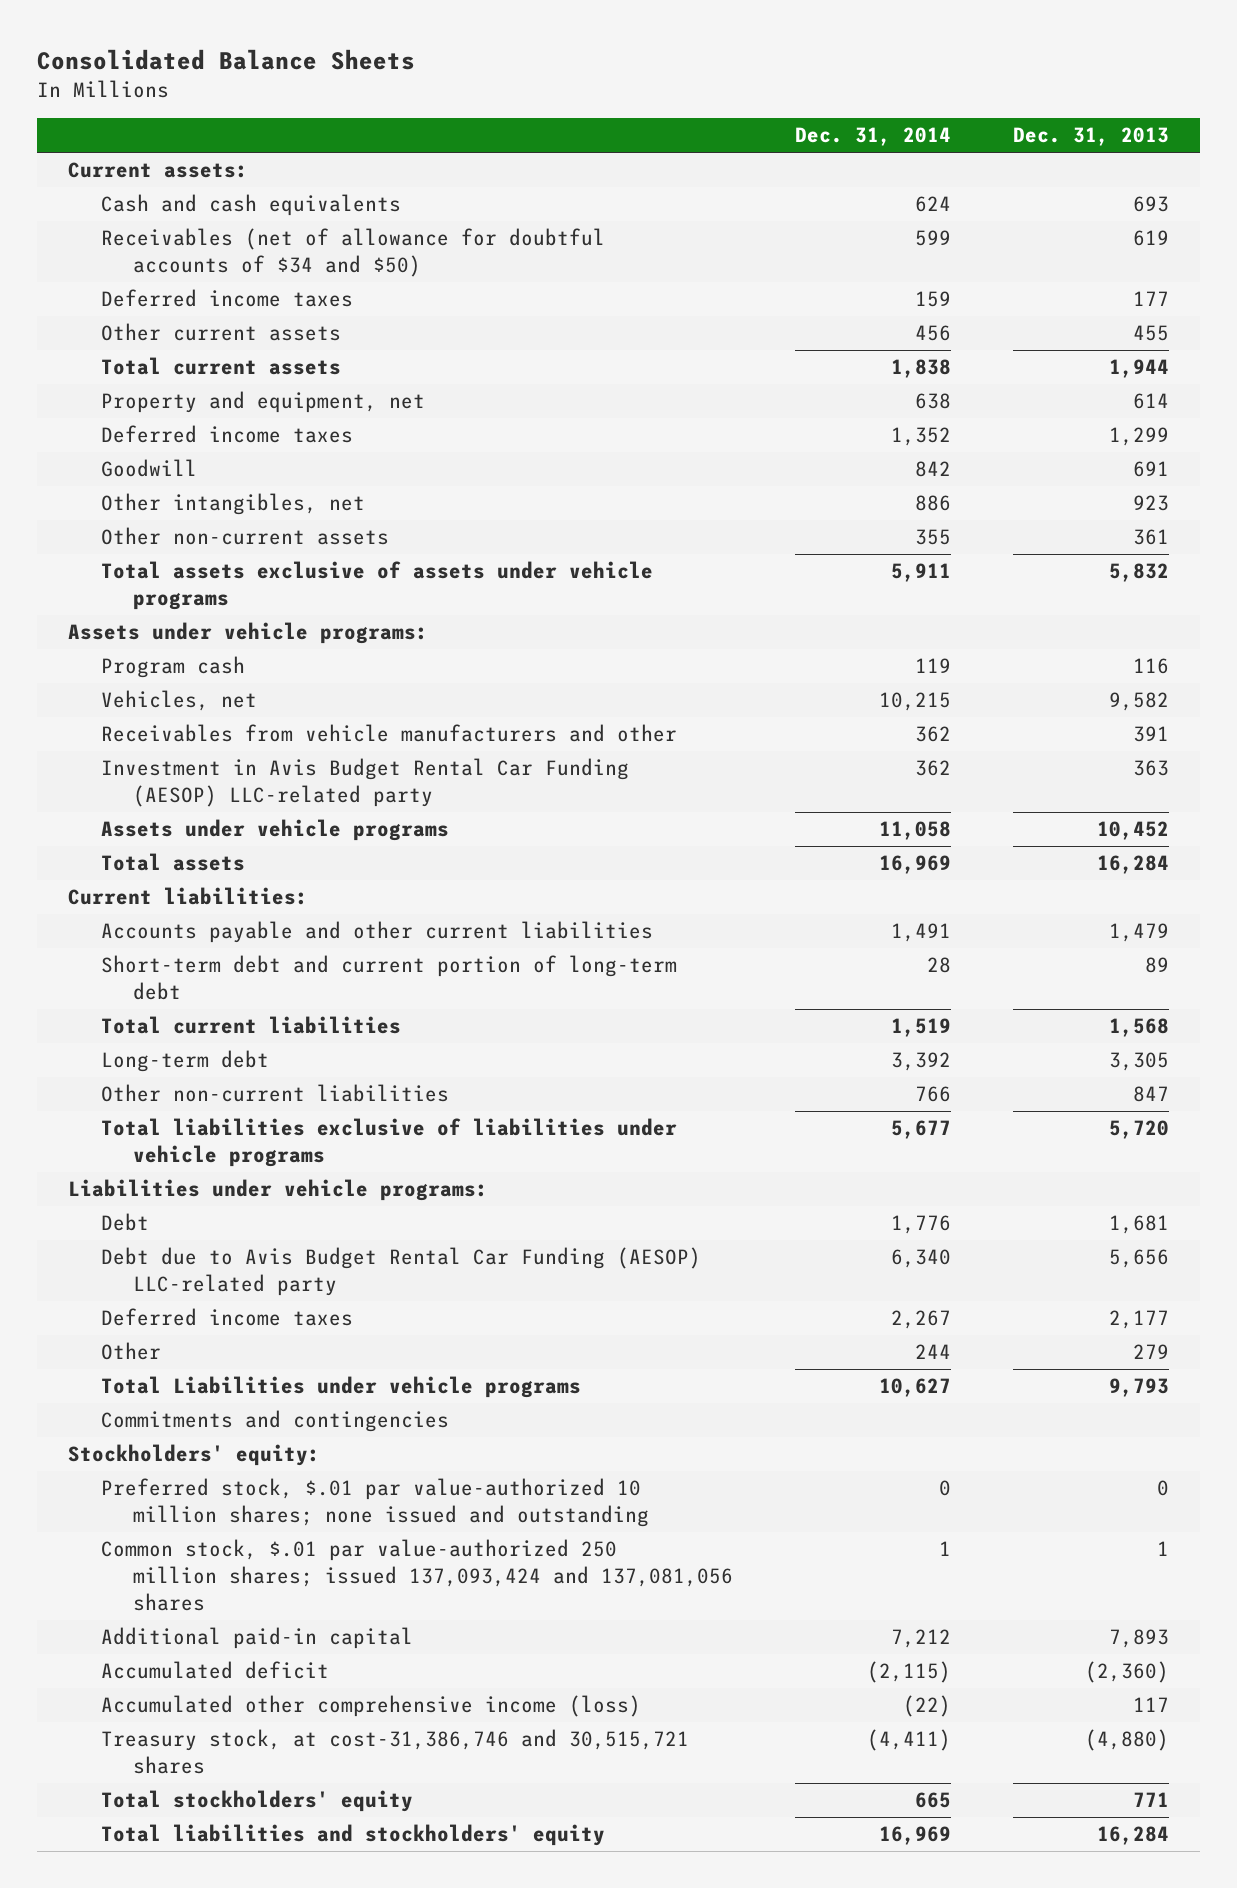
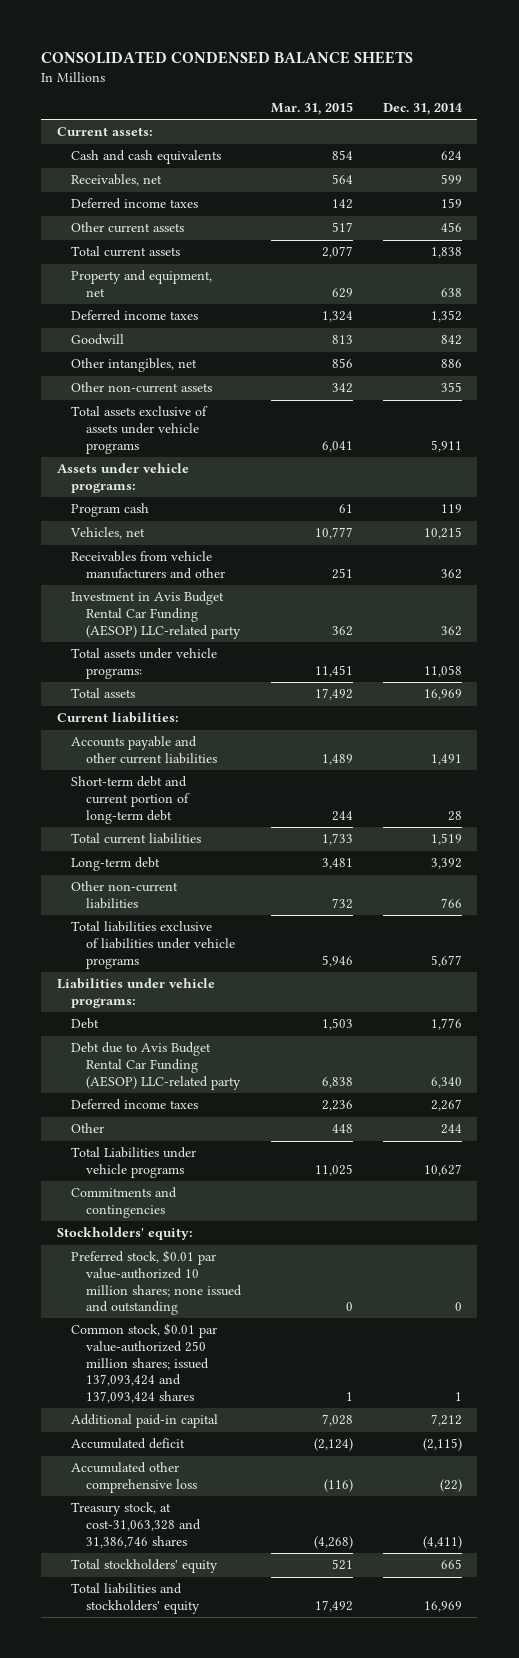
- Consolidated Balance Sheets
+ CONSOLIDATED CONDENSED BALANCE SHEETS
- | Dec. 31, 2014 | Dec. 31, 2013
+ | Mar. 31, 2015 | Dec. 31, 2014
- Receivables (net of allowance for doubtful accounts of $34 and $50) | 599 | 619
+ Receivables, net | 564 | 599
- Assets under vehicle programs | 11,058 | 10,452
+ Total assets under vehicle programs: | 11,451 | 11,058
- Preferred stock, $.01 par value-authorized 10 million shares; none issued and outstanding | 0 | 0
- Common stock, $.01 par value-authorized 250 million shares; issued 137,093,424 and 137,081,056 shares | 1 | 1
+ Preferred stock, $0.01 par value-authorized 10 million shares; none issued and outstanding | 0 | 0
+ Common stock, $0.01 par value-authorized 250 million shares; issued 137,093,424 and 137,093,424 shares | 1 | 1
- Accumulated other comprehensive income (loss) | (22) | 117
- Treasury stock, at cost-31,386,746 and 30,515,721 shares | (4,411) | (4,880)
+ Accumulated other comprehensive loss | (116) | (22)
+ Treasury stock, at cost-31,063,328 and 31,386,746 shares | (4,268) | (4,411)

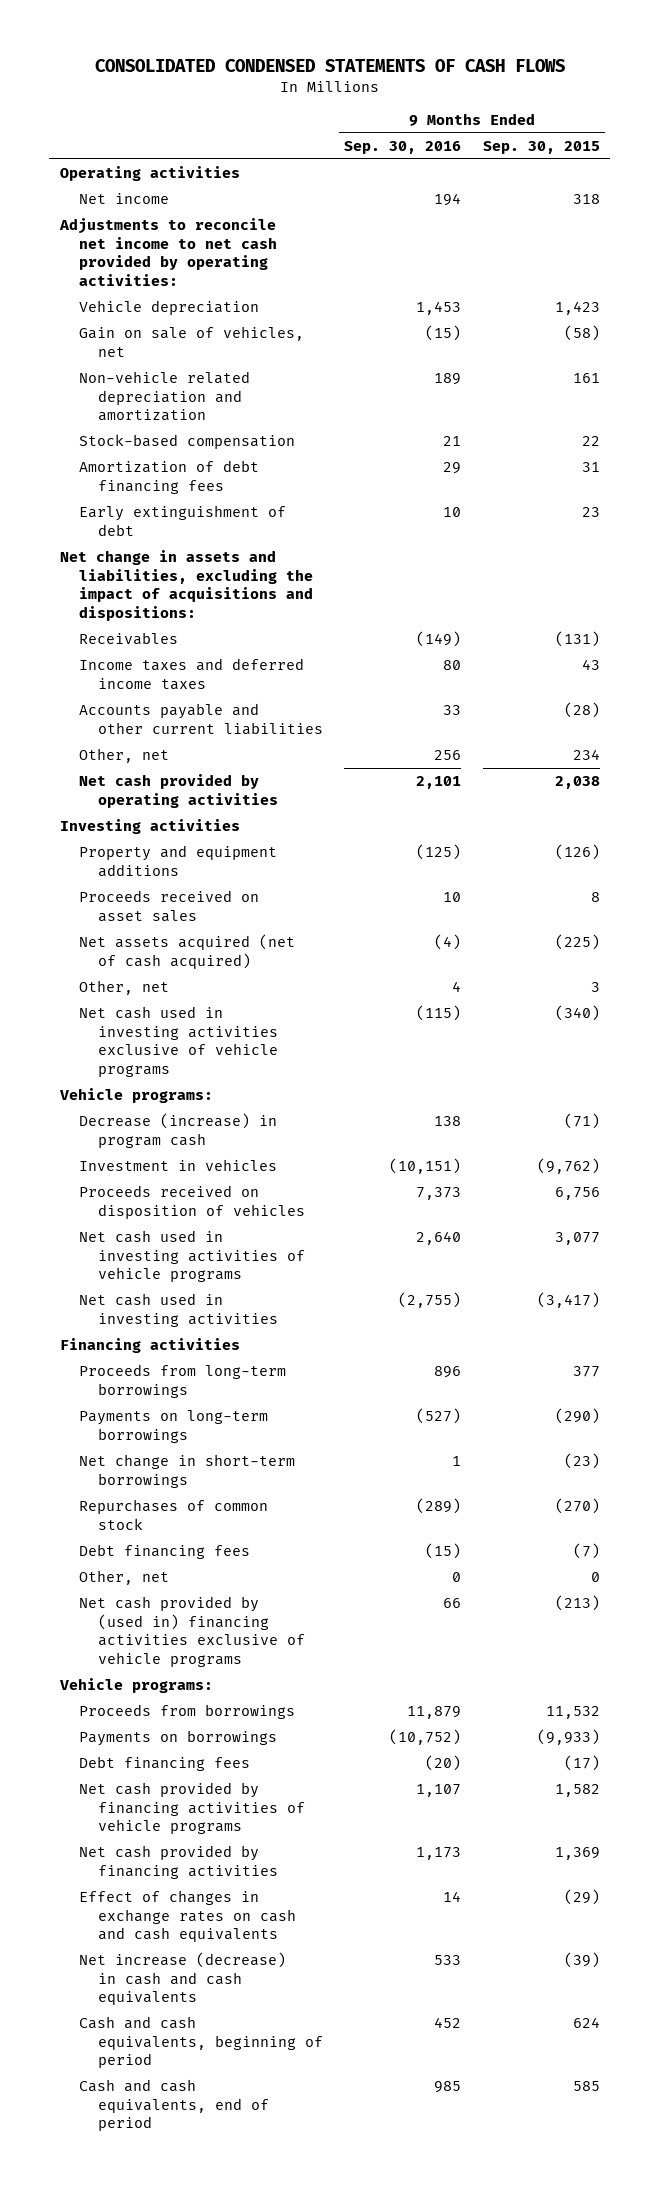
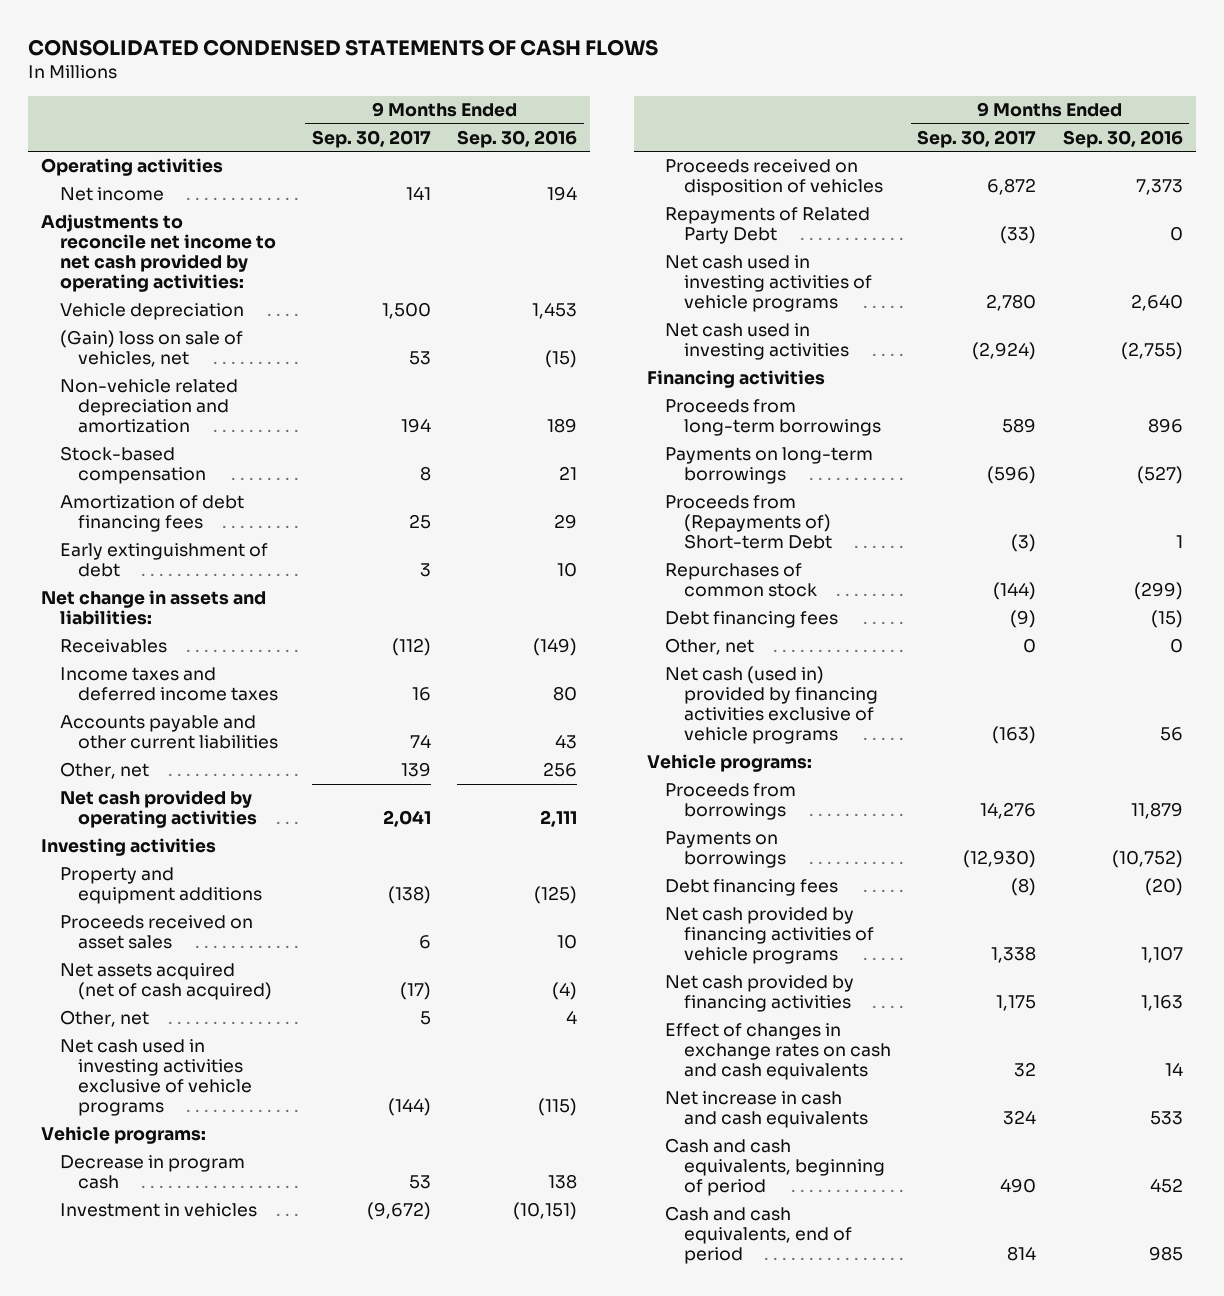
- | 9 Months Ended Sep. 30, 2016 | 9 Months Ended Sep. 30, 2015
+ | 9 Months Ended Sep. 30, 2017 | 9 Months Ended Sep. 30, 2016
- Gain on sale of vehicles, net | (15) | (58)
+ (Gain) loss on sale of vehicles, net | 53 | (15)
- Net change in assets and liabilities, excluding the impact of acquisitions and dispositions:
+ Net change in assets and liabilities:
- Accounts payable and other current liabilities | 33 | (28)
+ Accounts payable and other current liabilities | 74 | 43
- Net cash provided by operating activities | 2,101 | 2,038
+ Net cash provided by operating activities | 2,041 | 2,111
- Decrease (increase) in program cash | 138 | (71)
+ Decrease in program cash | 53 | 138
+ Repayments of Related Party Debt | (33) | 0
- Net change in short-term borrowings | 1 | (23)
- Repurchases of common stock | (289) | (270)
+ Proceeds from (Repayments of) Short-term Debt | (3) | 1
+ Repurchases of common stock | (144) | (299)
- Net cash provided by (used in) financing activities exclusive of vehicle programs | 66 | (213)
+ Net cash (used in) provided by financing activities exclusive of vehicle programs | (163) | 56
- Net cash provided by financing activities | 1,173 | 1,369
+ Net cash provided by financing activities | 1,175 | 1,163
- Net increase (decrease) in cash and cash equivalents | 533 | (39)
+ Net increase in cash and cash equivalents | 324 | 533

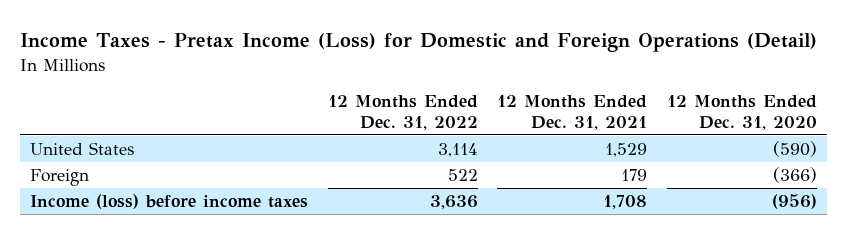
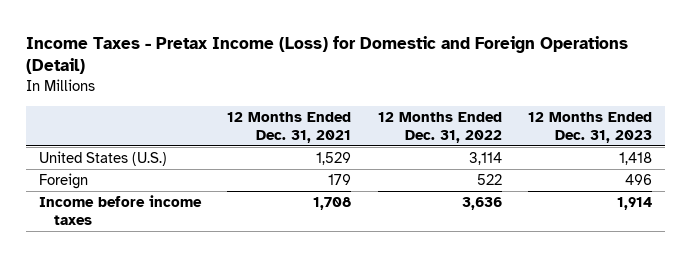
- | 12 Months Ended Dec. 31, 2022 | 12 Months Ended Dec. 31, 2021 | 12 Months Ended Dec. 31, 2020
+ | 12 Months Ended Dec. 31, 2021 | 12 Months Ended Dec. 31, 2022 | 12 Months Ended Dec. 31, 2023
- United States | 3,114 | 1,529 | (590)
+ United States (U.S.) | 1,529 | 3,114 | 1,418
- Income (loss) before income taxes | 3,636 | 1,708 | (956)
+ Income before income taxes | 1,708 | 3,636 | 1,914

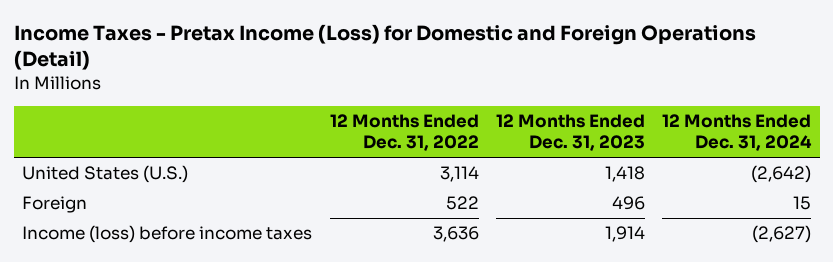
- | 12 Months Ended Dec. 31, 2021 | 12 Months Ended Dec. 31, 2022 | 12 Months Ended Dec. 31, 2023
+ | 12 Months Ended Dec. 31, 2022 | 12 Months Ended Dec. 31, 2023 | 12 Months Ended Dec. 31, 2024
- Income before income taxes | 1,708 | 3,636 | 1,914
+ Income (loss) before income taxes | 3,636 | 1,914 | (2,627)

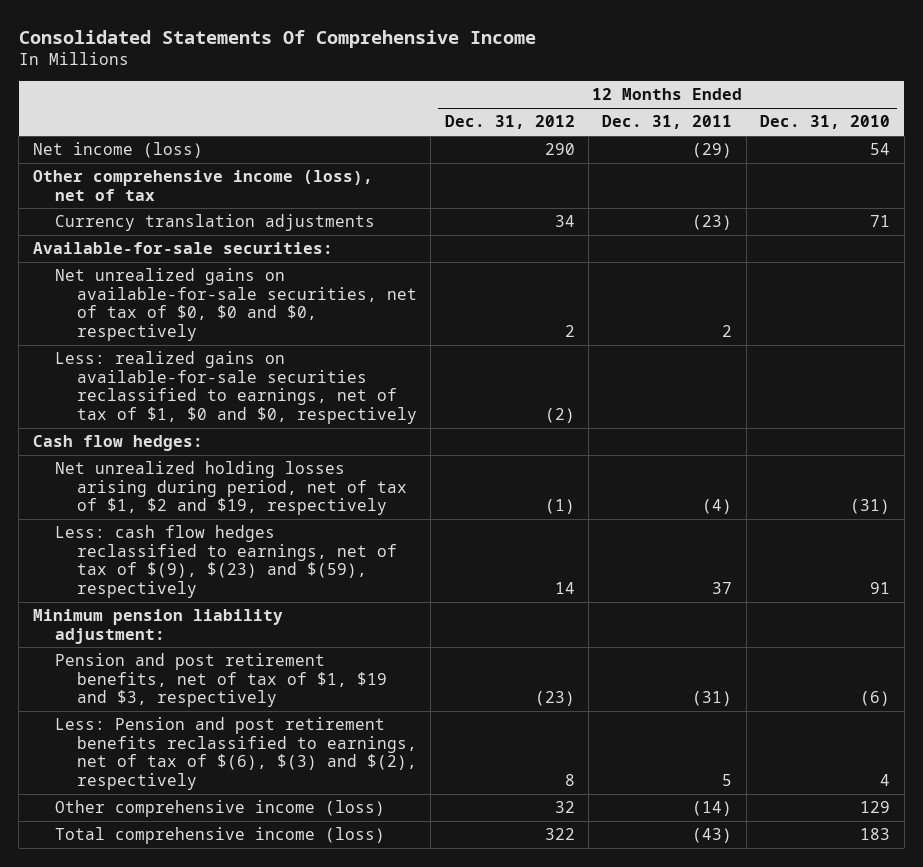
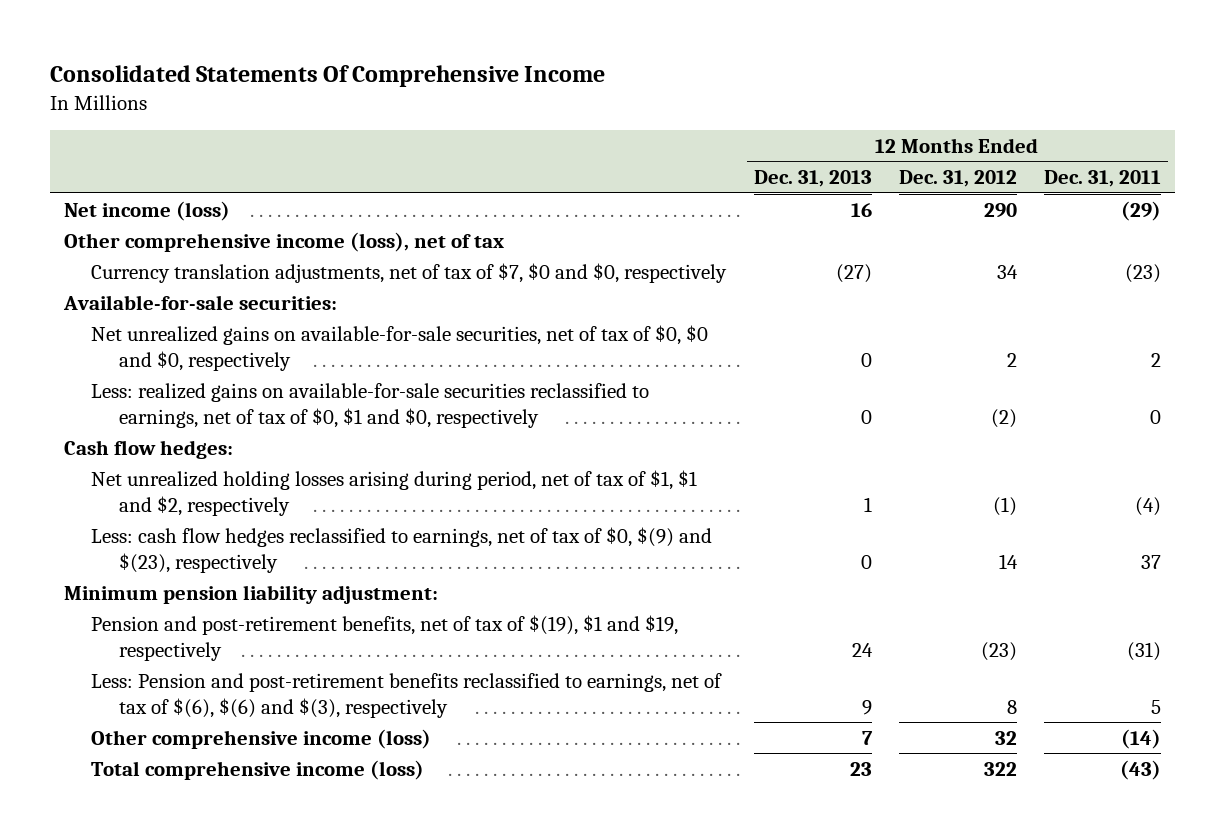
- | 12 Months Ended Dec. 31, 2012 | 12 Months Ended Dec. 31, 2011 | 12 Months Ended Dec. 31, 2010
+ | 12 Months Ended Dec. 31, 2013 | 12 Months Ended Dec. 31, 2012 | 12 Months Ended Dec. 31, 2011
- Currency translation adjustments | 34 | (23) | 71
+ Currency translation adjustments, net of tax of $7, $0 and $0, respectively | (27) | 34 | (23)
- Less: realized gains on available-for-sale securities reclassified to earnings, net of tax of $1, $0 and $0, respectively | (2) | |
+ Less: realized gains on available-for-sale securities reclassified to earnings, net of tax of $0, $1 and $0, respectively | 0 | (2) | 0
- Net unrealized holding losses arising during period, net of tax of $1, $2 and $19, respectively | (1) | (4) | (31)
- Less: cash flow hedges reclassified to earnings, net of tax of $(9), $(23) and $(59), respectively | 14 | 37 | 91
+ Net unrealized holding losses arising during period, net of tax of $1, $1 and $2, respectively | 1 | (1) | (4)
+ Less: cash flow hedges reclassified to earnings, net of tax of $0, $(9) and $(23), respectively | 0 | 14 | 37
- Pension and post retirement benefits, net of tax of $1, $19 and $3, respectively | (23) | (31) | (6)
- Less: Pension and post retirement benefits reclassified to earnings, net of tax of $(6), $(3) and $(2), respectively | 8 | 5 | 4
+ Pension and post-retirement benefits, net of tax of $(19), $1 and $19, respectively | 24 | (23) | (31)
+ Less: Pension and post-retirement benefits reclassified to earnings, net of tax of $(6), $(6) and $(3), respectively | 9 | 8 | 5

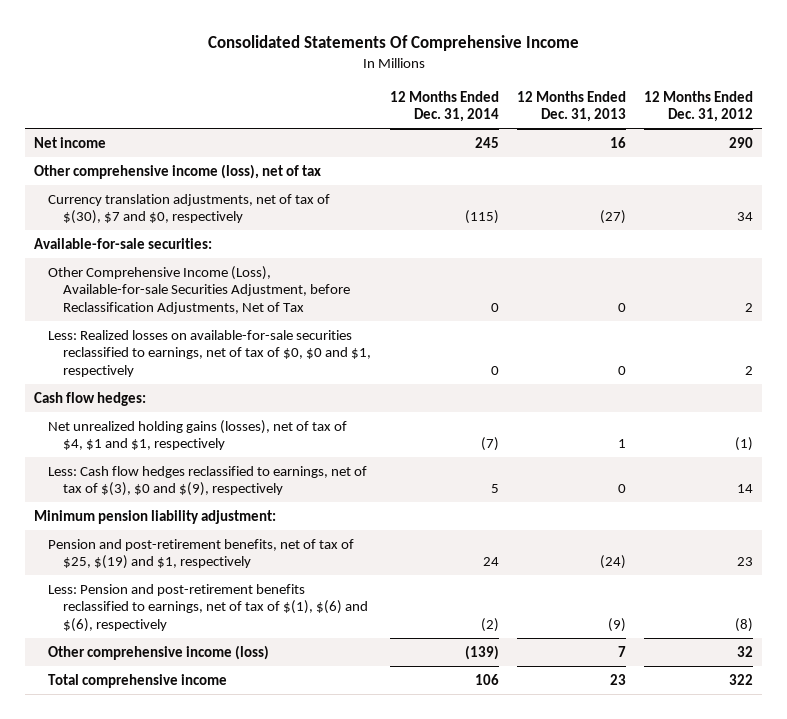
- | 12 Months Ended Dec. 31, 2013 | 12 Months Ended Dec. 31, 2012 | 12 Months Ended Dec. 31, 2011
+ | 12 Months Ended Dec. 31, 2014 | 12 Months Ended Dec. 31, 2013 | 12 Months Ended Dec. 31, 2012
- Net income (loss) | 16 | 290 | (29)
+ Net income | 245 | 16 | 290
- Currency translation adjustments, net of tax of $7, $0 and $0, respectively | (27) | 34 | (23)
+ Currency translation adjustments, net of tax of $(30), $7 and $0, respectively | (115) | (27) | 34
- Net unrealized gains on available-for-sale securities, net of tax of $0, $0 and $0, respectively | 0 | 2 | 2
- Less: realized gains on available-for-sale securities reclassified to earnings, net of tax of $0, $1 and $0, respectively | 0 | (2) | 0
+ Other Comprehensive Income (Loss), Available-for-sale Securities Adjustment, before Reclassification Adjustments, Net of Tax | 0 | 0 | 2
+ Less: Realized losses on available-for-sale securities reclassified to earnings, net of tax of $0, $0 and $1, respectively | 0 | 0 | 2
- Net unrealized holding losses arising during period, net of tax of $1, $1 and $2, respectively | 1 | (1) | (4)
- Less: cash flow hedges reclassified to earnings, net of tax of $0, $(9) and $(23), respectively | 0 | 14 | 37
+ Net unrealized holding gains (losses), net of tax of $4, $1 and $1, respectively | (7) | 1 | (1)
+ Less: Cash flow hedges reclassified to earnings, net of tax of $(3), $0 and $(9), respectively | 5 | 0 | 14
- Pension and post-retirement benefits, net of tax of $(19), $1 and $19, respectively | 24 | (23) | (31)
- Less: Pension and post-retirement benefits reclassified to earnings, net of tax of $(6), $(6) and $(3), respectively | 9 | 8 | 5
+ Pension and post-retirement benefits, net of tax of $25, $(19) and $1, respectively | 24 | (24) | 23
+ Less: Pension and post-retirement benefits reclassified to earnings, net of tax of $(1), $(6) and $(6), respectively | (2) | (9) | (8)
- Total comprehensive income (loss) | 23 | 322 | (43)
+ Total comprehensive income | 106 | 23 | 322

